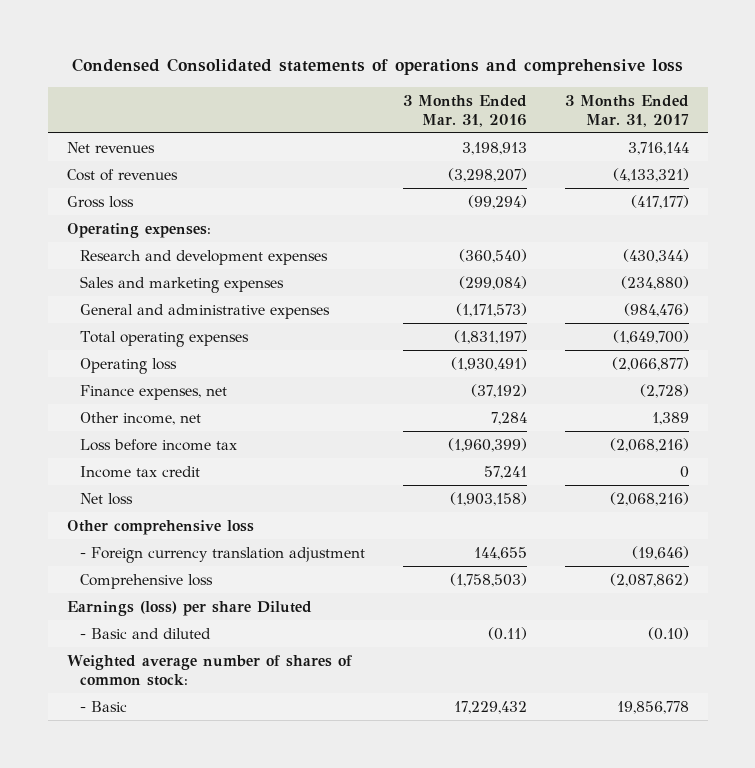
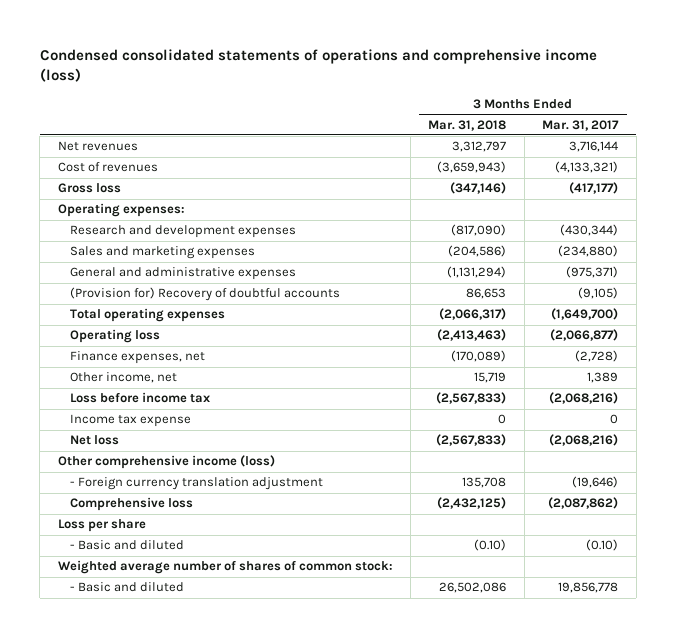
- Condensed Consolidated statements of operations and comprehensive loss
+ Condensed consolidated statements of operations and comprehensive income (loss)
- | 3 Months Ended Mar. 31, 2016 | 3 Months Ended Mar. 31, 2017
+ | 3 Months Ended Mar. 31, 2018 | 3 Months Ended Mar. 31, 2017
- General and administrative expenses | (1,171,573) | (984,476)
+ General and administrative expenses | (1,131,294) | (975,371)
+ (Provision for) Recovery of doubtful accounts | 86,653 | (9,105)
- Income tax credit | 57,241 | 0
+ Income tax expense | 0 | 0
- Other comprehensive loss
+ Other comprehensive income (loss)
- Earnings (loss) per share Diluted
+ Loss per share
- - Basic | 17,229,432 | 19,856,778
+ - Basic and diluted | 26,502,086 | 19,856,778

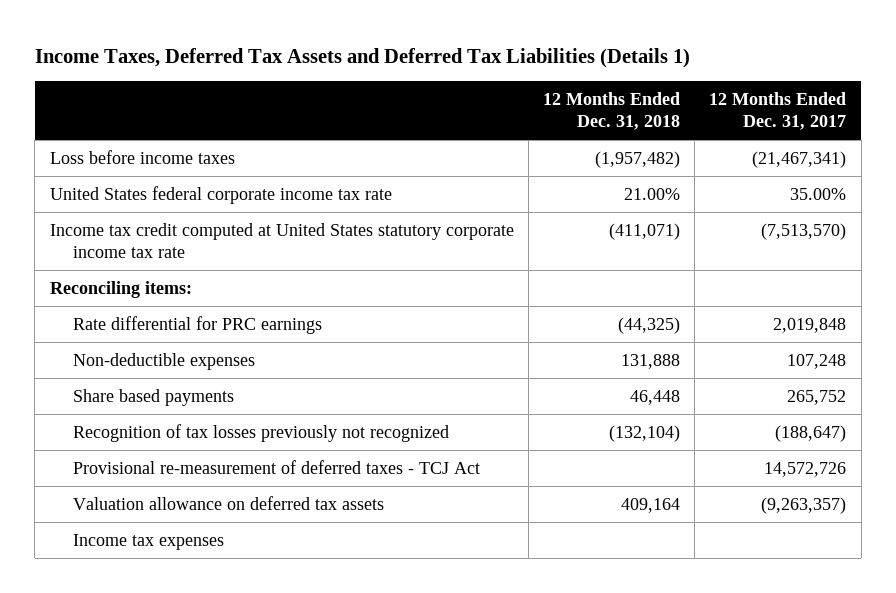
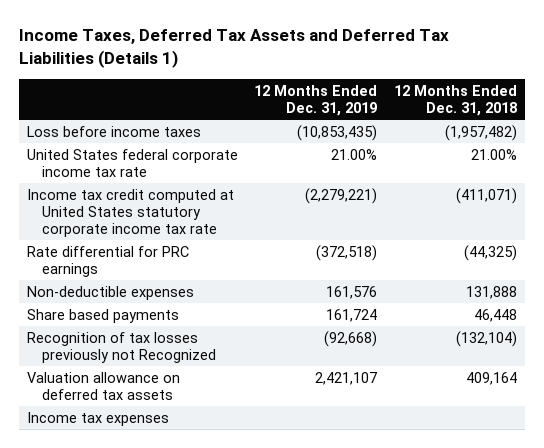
- | 12 Months Ended Dec. 31, 2018 | 12 Months Ended Dec. 31, 2017
+ | 12 Months Ended Dec. 31, 2019 | 12 Months Ended Dec. 31, 2018
- Reconciling items:
- Recognition of tax losses previously not recognized | (132,104) | (188,647)
- Provisional re-measurement of deferred taxes - TCJ Act | | 14,572,726
+ Recognition of tax losses previously not Recognized | (92,668) | (132,104)

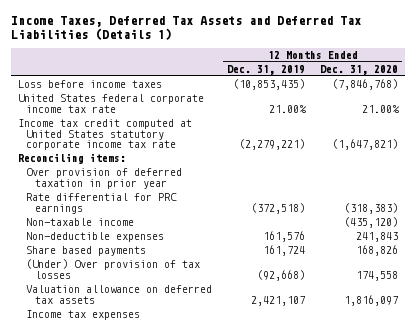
- | 12 Months Ended Dec. 31, 2019 | 12 Months Ended Dec. 31, 2018
+ | 12 Months Ended Dec. 31, 2019 | 12 Months Ended Dec. 31, 2020
+ Reconciling items:
+ Over provision of deferred taxation in prior year
+ Non-taxable income | | (435,120)
- Recognition of tax losses previously not Recognized | (92,668) | (132,104)
+ (Under) Over provision of tax losses | (92,668) | 174,558

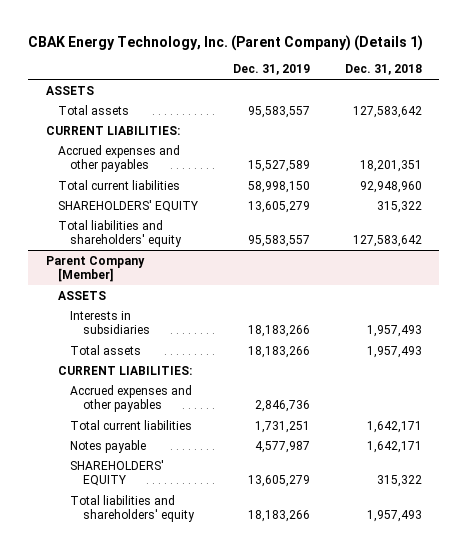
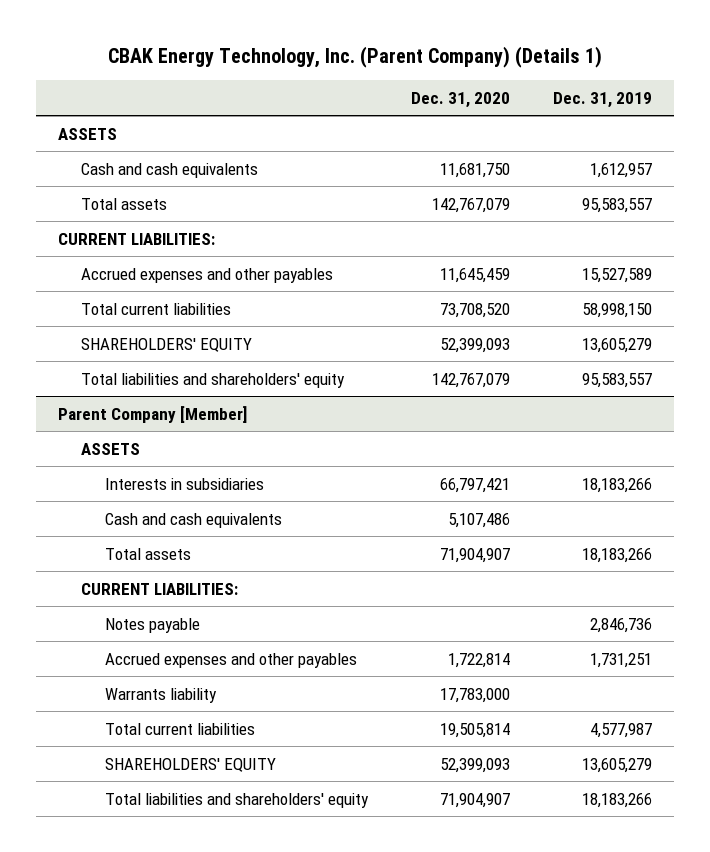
- | Dec. 31, 2019 | Dec. 31, 2018
+ | Dec. 31, 2020 | Dec. 31, 2019
+ Cash and cash equivalents | 11,681,750 | 1,612,957
@ Parent Company [Member]
+ Cash and cash equivalents | 5,107,486 |
- Accrued expenses and other payables | 2,846,736 |
- Total current liabilities | 1,731,251 | 1,642,171
- Notes payable | 4,577,987 | 1,642,171
+ Notes payable | | 2,846,736
+ Accrued expenses and other payables | 1,722,814 | 1,731,251
+ Warrants liability | 17,783,000 |
+ Total current liabilities | 19,505,814 | 4,577,987

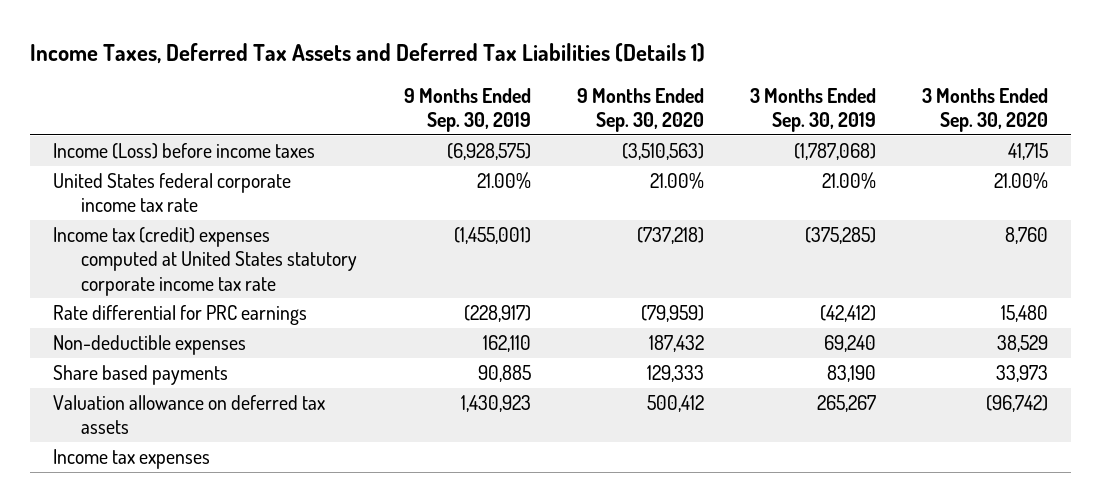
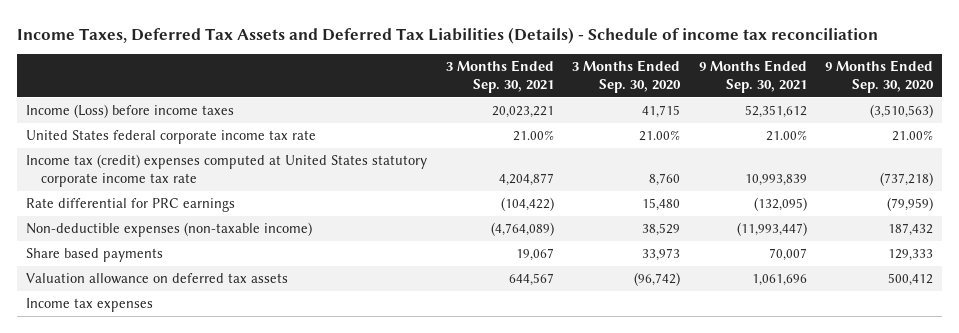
- Income Taxes, Deferred Tax Assets and Deferred Tax Liabilities (Details 1)
+ Income Taxes, Deferred Tax Assets and Deferred Tax Liabilities (Details) - Schedule of income tax reconciliation
- | 9 Months Ended Sep. 30, 2019 | 9 Months Ended Sep. 30, 2020 | 3 Months Ended Sep. 30, 2019 | 3 Months Ended Sep. 30, 2020
+ | 3 Months Ended Sep. 30, 2021 | 3 Months Ended Sep. 30, 2020 | 9 Months Ended Sep. 30, 2021 | 9 Months Ended Sep. 30, 2020
- Non-deductible expenses | 162,110 | 187,432 | 69,240 | 38,529
+ Non-deductible expenses (non-taxable income) | (4,764,089) | 38,529 | (11,993,447) | 187,432

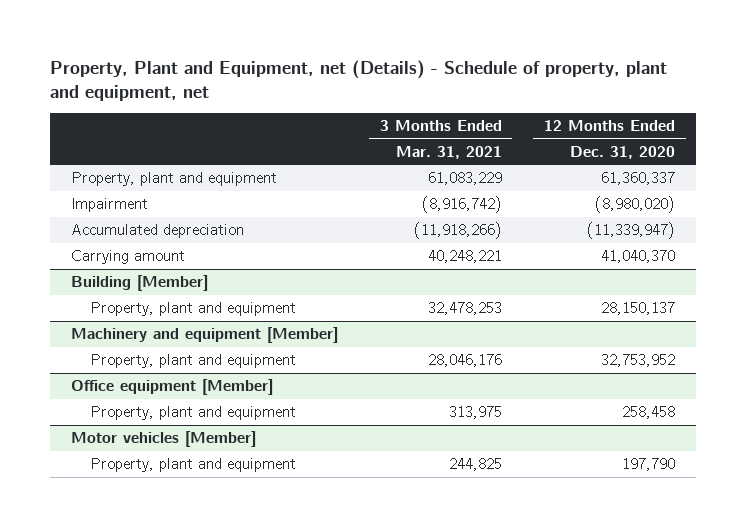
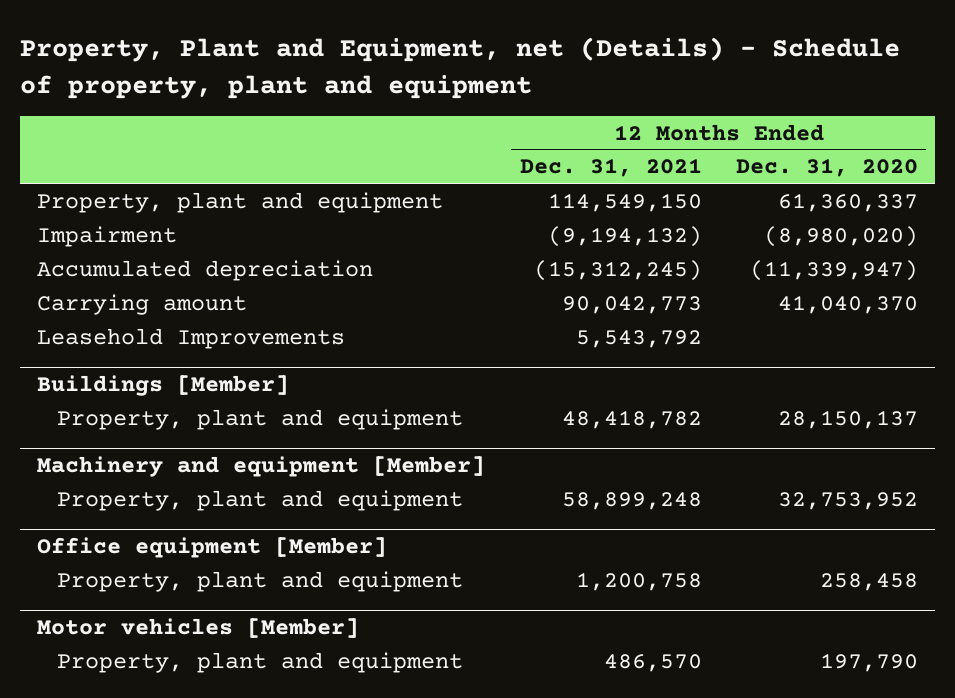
- Property, Plant and Equipment, net (Details) - Schedule of property, plant and equipment, net
+ Property, Plant and Equipment, net (Details) - Schedule of property, plant and equipment
- | 3 Months Ended Mar. 31, 2021 | 12 Months Ended Dec. 31, 2020
+ | 12 Months Ended Dec. 31, 2021 | 12 Months Ended Dec. 31, 2020
- Building [Member]
+ Leasehold Improvements | 5,543,792 |
+ Buildings [Member]

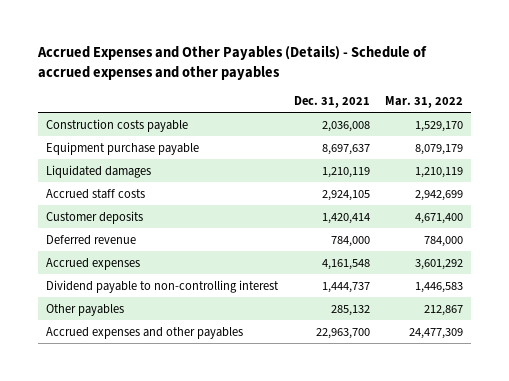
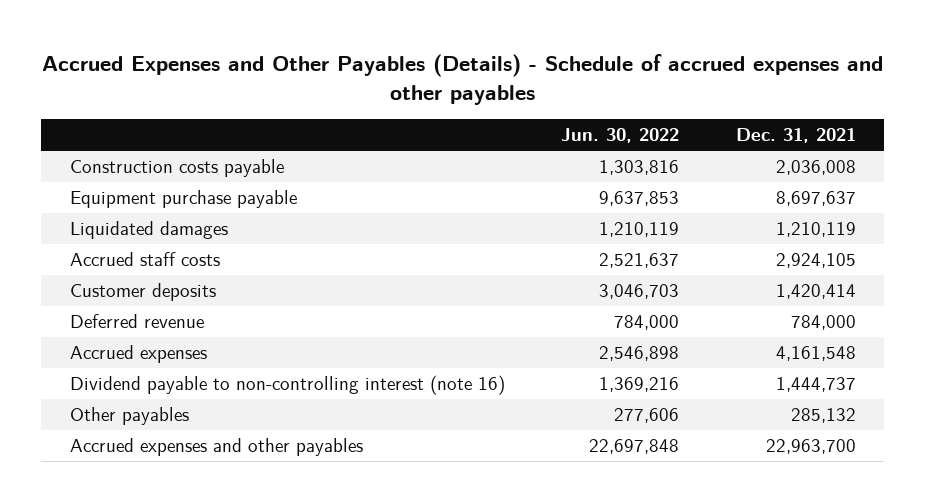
- | Dec. 31, 2021 | Mar. 31, 2022
+ | Jun. 30, 2022 | Dec. 31, 2021
- Dividend payable to non-controlling interest | 1,444,737 | 1,446,583
+ Dividend payable to non-controlling interest (note 16) | 1,369,216 | 1,444,737

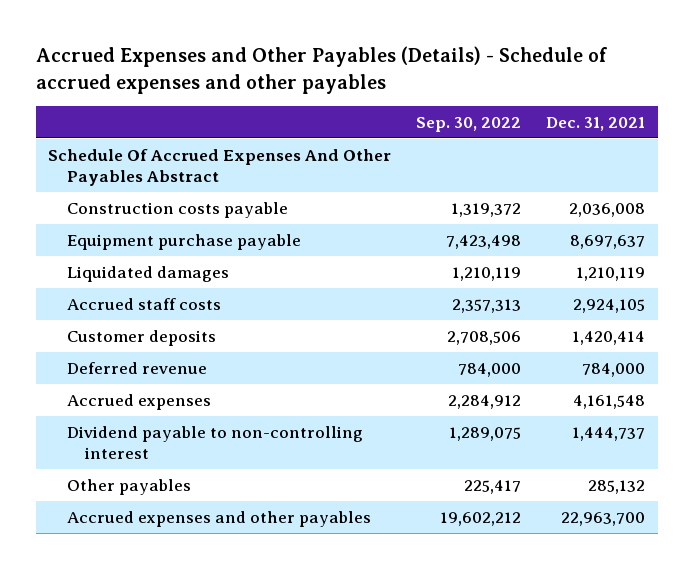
- | Jun. 30, 2022 | Dec. 31, 2021
+ | Sep. 30, 2022 | Dec. 31, 2021
+ Schedule Of Accrued Expenses And Other Payables Abstract
- Dividend payable to non-controlling interest (note 16) | 1,369,216 | 1,444,737
+ Dividend payable to non-controlling interest | 1,289,075 | 1,444,737

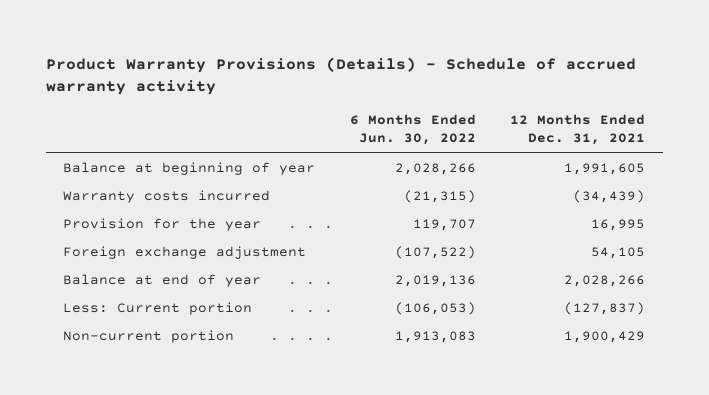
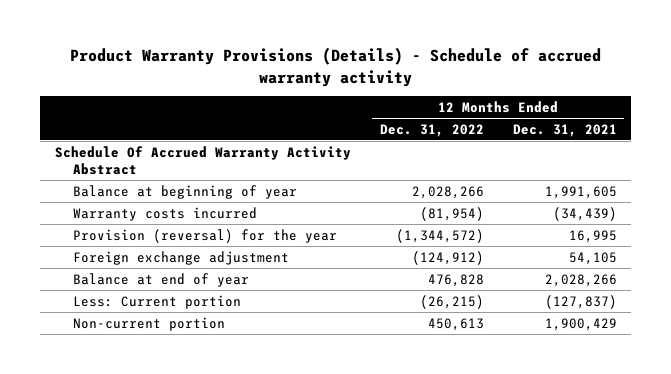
- | 6 Months Ended Jun. 30, 2022 | 12 Months Ended Dec. 31, 2021
+ | 12 Months Ended Dec. 31, 2022 | 12 Months Ended Dec. 31, 2021
+ Schedule Of Accrued Warranty Activity Abstract
- Provision for the year | 119,707 | 16,995
+ Provision (reversal) for the year | (1,344,572) | 16,995

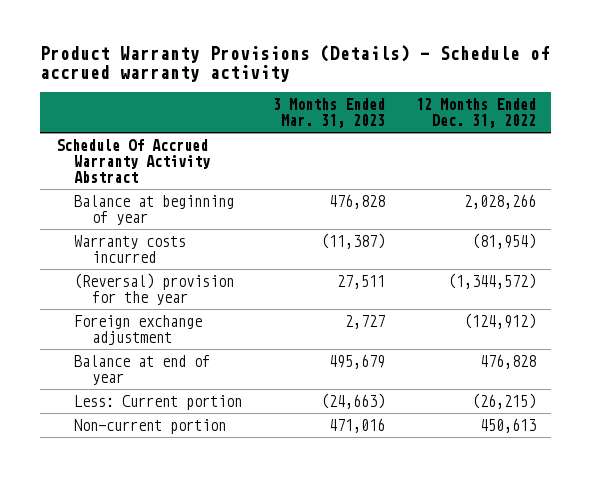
- | 12 Months Ended Dec. 31, 2022 | 12 Months Ended Dec. 31, 2021
+ | 3 Months Ended Mar. 31, 2023 | 12 Months Ended Dec. 31, 2022
- Provision (reversal) for the year | (1,344,572) | 16,995
+ (Reversal) provision for the year | 27,511 | (1,344,572)

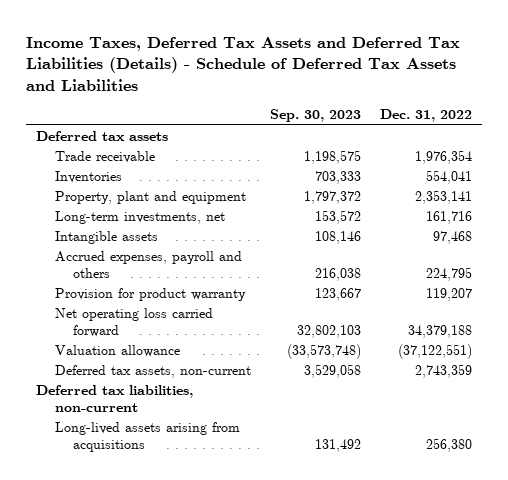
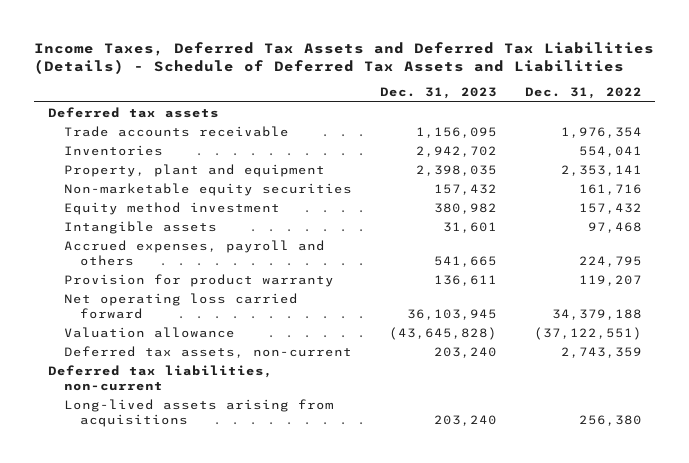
- | Sep. 30, 2023 | Dec. 31, 2022
+ | Dec. 31, 2023 | Dec. 31, 2022
- Trade receivable | 1,198,575 | 1,976,354
+ Trade accounts receivable | 1,156,095 | 1,976,354
- Long-term investments, net | 153,572 | 161,716
+ Non-marketable equity securities | 157,432 | 161,716
+ Equity method investment | 380,982 | 157,432

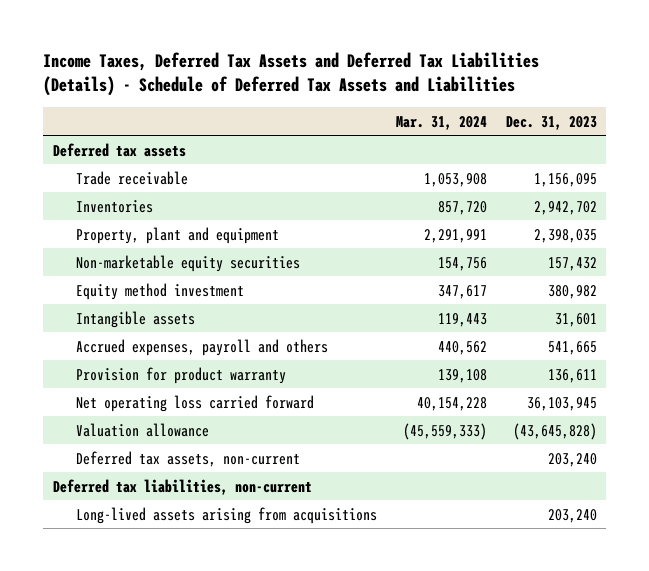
- | Dec. 31, 2023 | Dec. 31, 2022
+ | Mar. 31, 2024 | Dec. 31, 2023
- Trade accounts receivable | 1,156,095 | 1,976,354
+ Trade receivable | 1,053,908 | 1,156,095

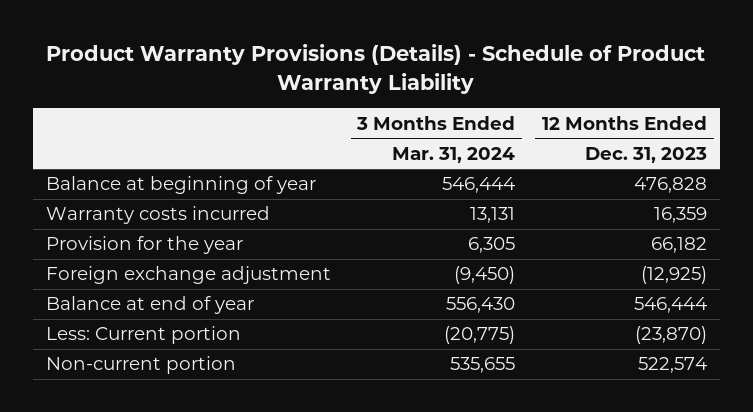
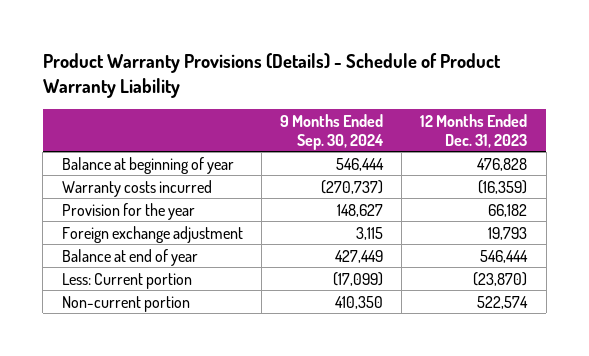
- | 3 Months Ended Mar. 31, 2024 | 12 Months Ended Dec. 31, 2023
+ | 9 Months Ended Sep. 30, 2024 | 12 Months Ended Dec. 31, 2023
- Warranty costs incurred | 13,131 | 16,359
+ Warranty costs incurred | (270,737) | (16,359)
- Foreign exchange adjustment | (9,450) | (12,925)
+ Foreign exchange adjustment | 3,115 | 19,793

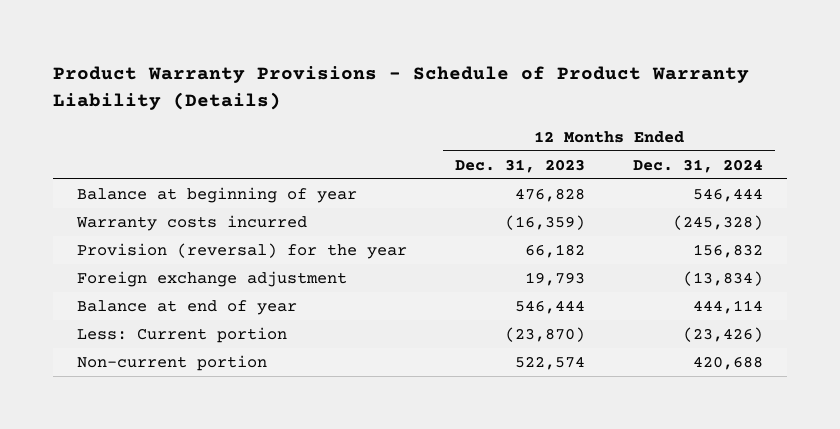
- Product Warranty Provisions (Details) - Schedule of Product Warranty Liability
+ Product Warranty Provisions - Schedule of Product Warranty Liability (Details)
- | 9 Months Ended Sep. 30, 2024 | 12 Months Ended Dec. 31, 2023
+ | 12 Months Ended Dec. 31, 2023 | 12 Months Ended Dec. 31, 2024
- Provision for the year | 148,627 | 66,182
+ Provision (reversal) for the year | 66,182 | 156,832

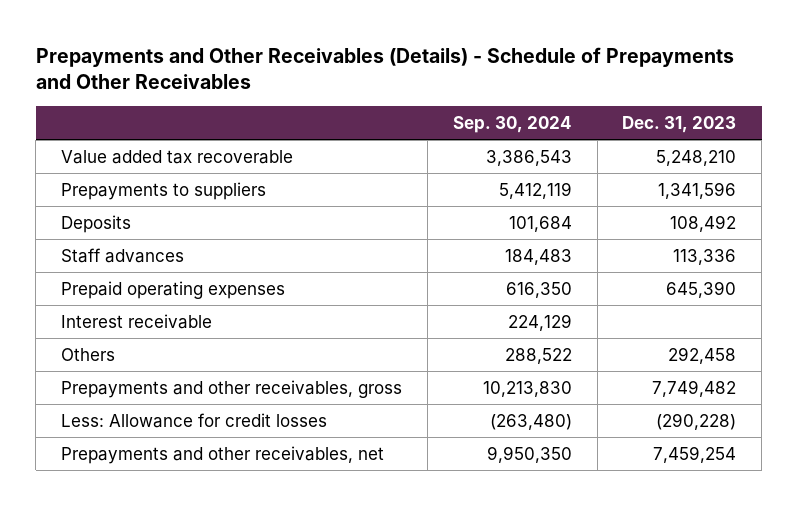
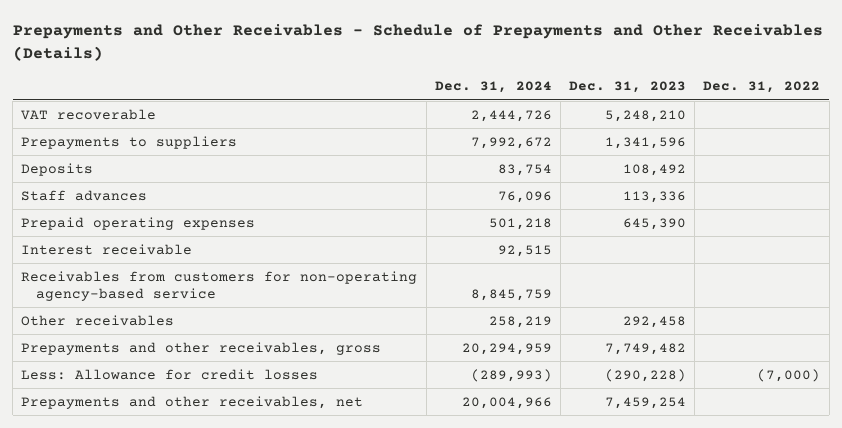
- Prepayments and Other Receivables (Details) - Schedule of Prepayments and Other Receivables
+ Prepayments and Other Receivables - Schedule of Prepayments and Other Receivables (Details)
- | Sep. 30, 2024 | Dec. 31, 2023
+ | Dec. 31, 2024 | Dec. 31, 2023 | Dec. 31, 2022
- Value added tax recoverable | 3,386,543 | 5,248,210
+ VAT recoverable | 2,444,726 | 5,248,210 |
- Others | 288,522 | 292,458
+ Receivables from customers for non-operating agency-based service | 8,845,759 | |
+ Other receivables | 258,219 | 292,458 |

